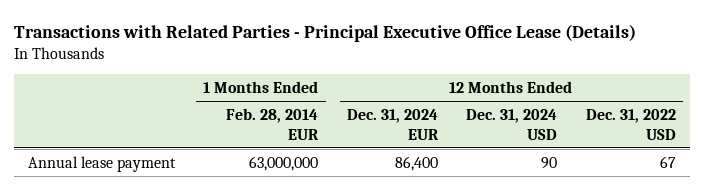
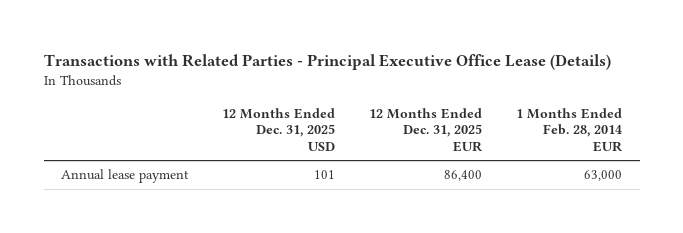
- | 1 Months Ended Feb. 28, 2014 EUR | 12 Months Ended Dec. 31, 2024 EUR | 12 Months Ended Dec. 31, 2024 USD | 12 Months Ended Dec. 31, 2022 USD
+ | 12 Months Ended Dec. 31, 2025 USD | 12 Months Ended Dec. 31, 2025 EUR | 1 Months Ended Feb. 28, 2014 EUR
- Annual lease payment | 63,000,000 | 86,400 | 90 | 67
+ Annual lease payment | 101 | 86,400 | 63,000

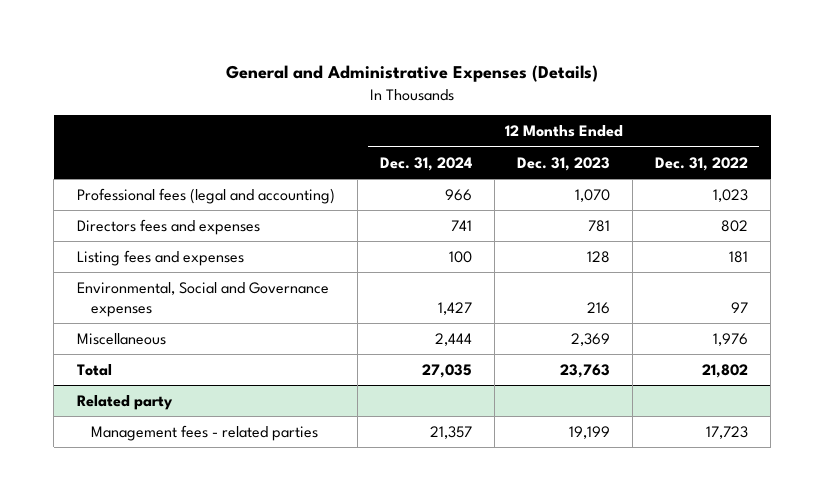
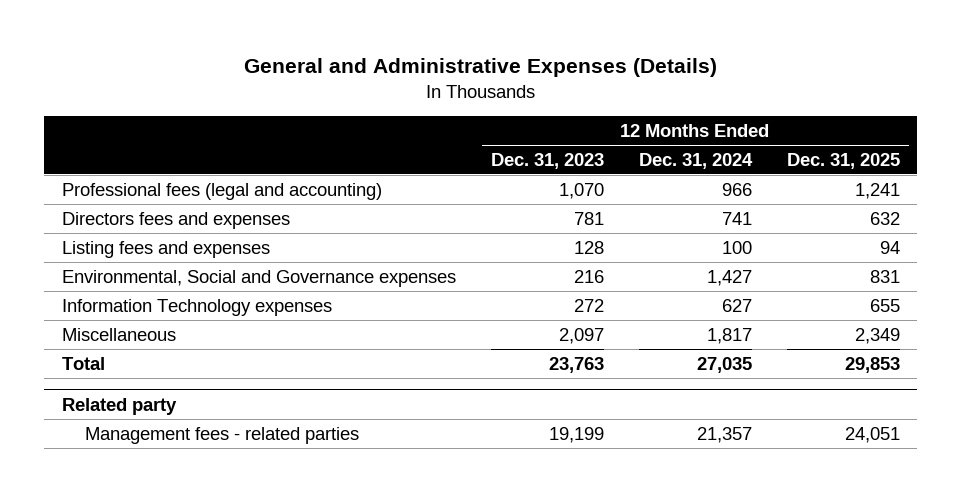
- | 12 Months Ended Dec. 31, 2024 | 12 Months Ended Dec. 31, 2023 | 12 Months Ended Dec. 31, 2022
+ | 12 Months Ended Dec. 31, 2023 | 12 Months Ended Dec. 31, 2024 | 12 Months Ended Dec. 31, 2025
- Miscellaneous | 2,444 | 2,369 | 1,976
+ Information Technology expenses | 272 | 627 | 655
+ Miscellaneous | 2,097 | 1,817 | 2,349

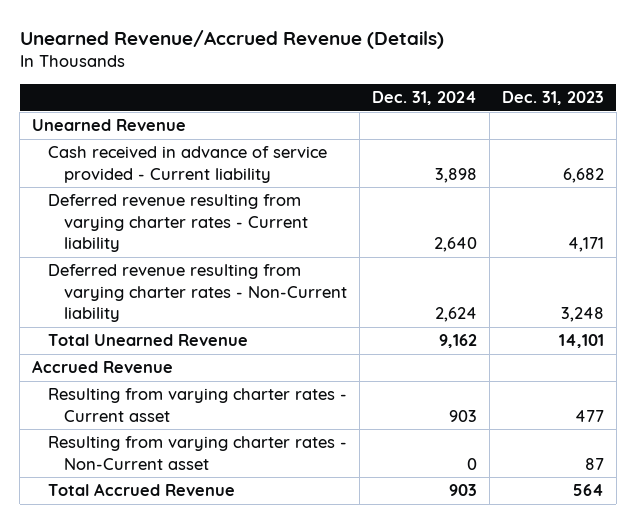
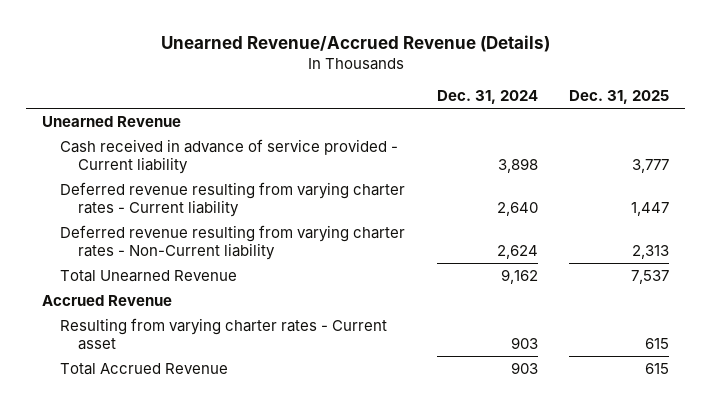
- | Dec. 31, 2024 | Dec. 31, 2023
+ | Dec. 31, 2024 | Dec. 31, 2025
- Resulting from varying charter rates - Non-Current asset | 0 | 87

